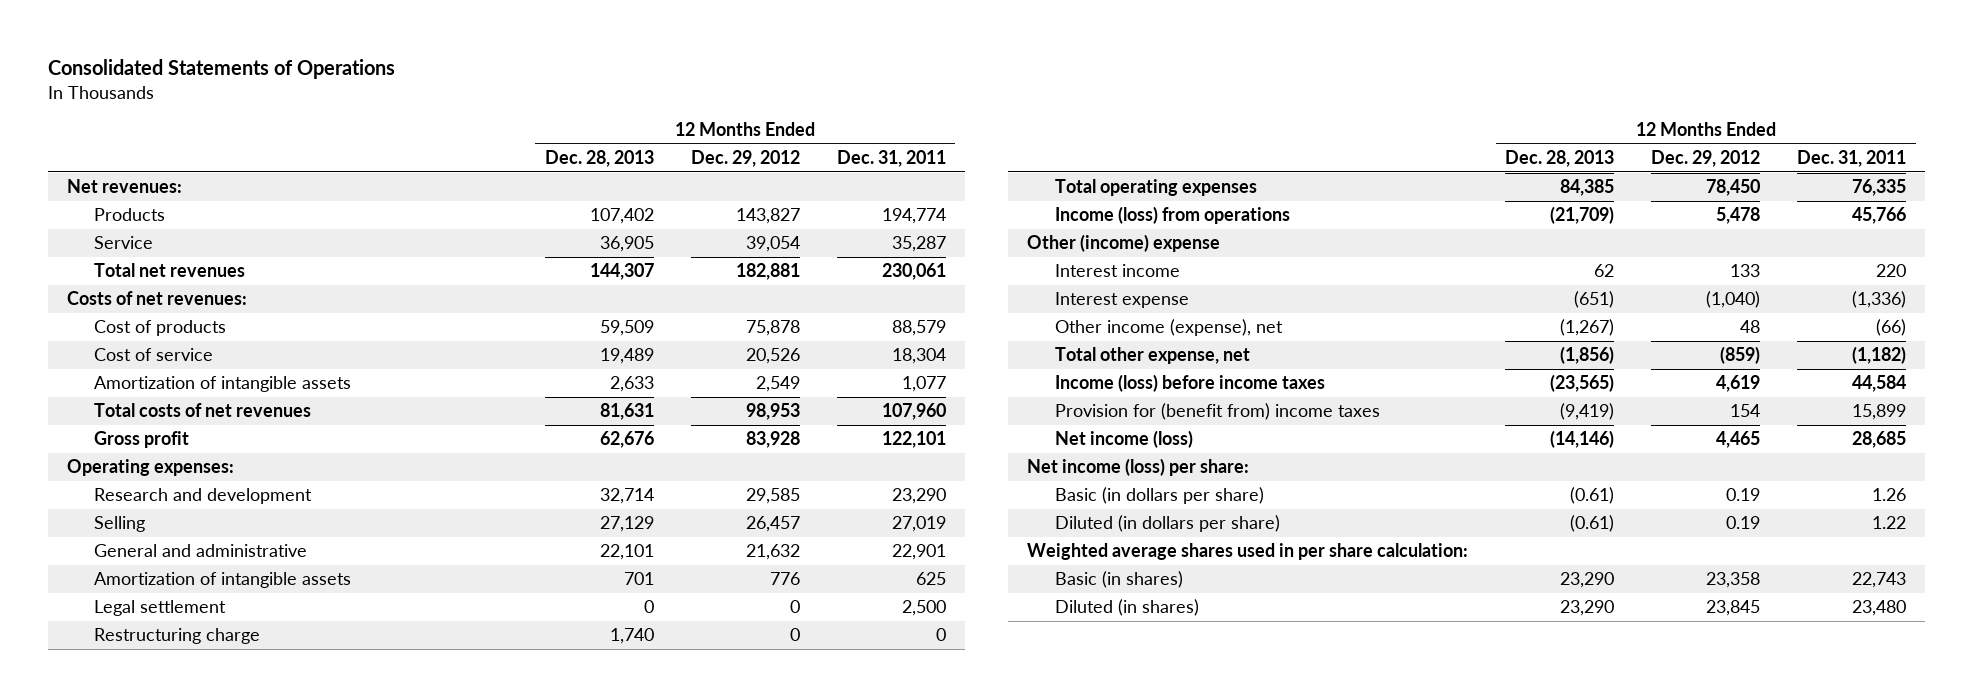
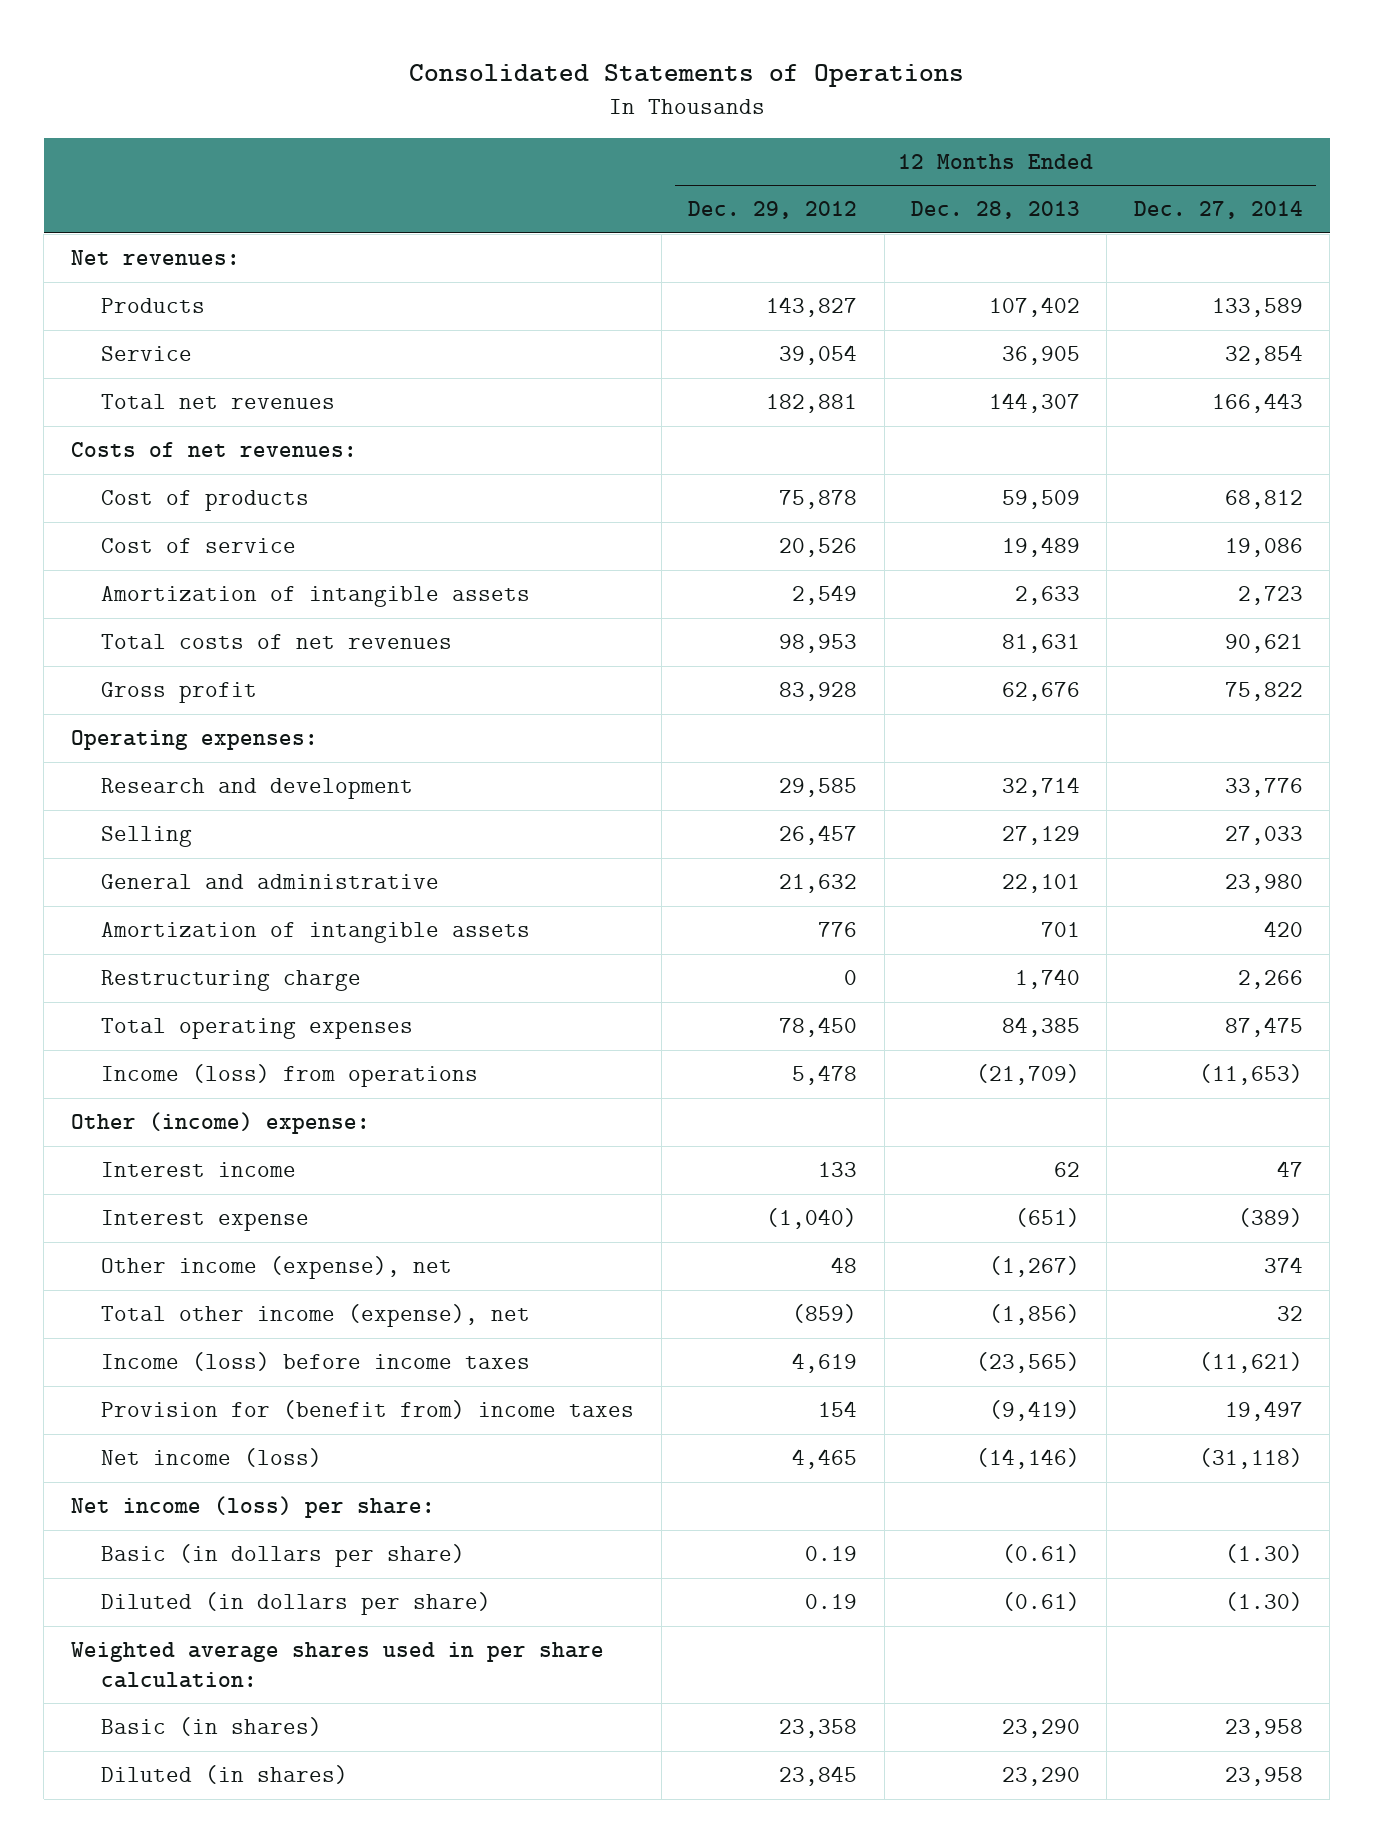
- | 12 Months Ended Dec. 28, 2013 | 12 Months Ended Dec. 29, 2012 | 12 Months Ended Dec. 31, 2011
+ | 12 Months Ended Dec. 29, 2012 | 12 Months Ended Dec. 28, 2013 | 12 Months Ended Dec. 27, 2014
- Legal settlement | 0 | 0 | 2,500
- Other (income) expense
+ Other (income) expense:
- Total other expense, net | (1,856) | (859) | (1,182)
+ Total other income (expense), net | (859) | (1,856) | 32

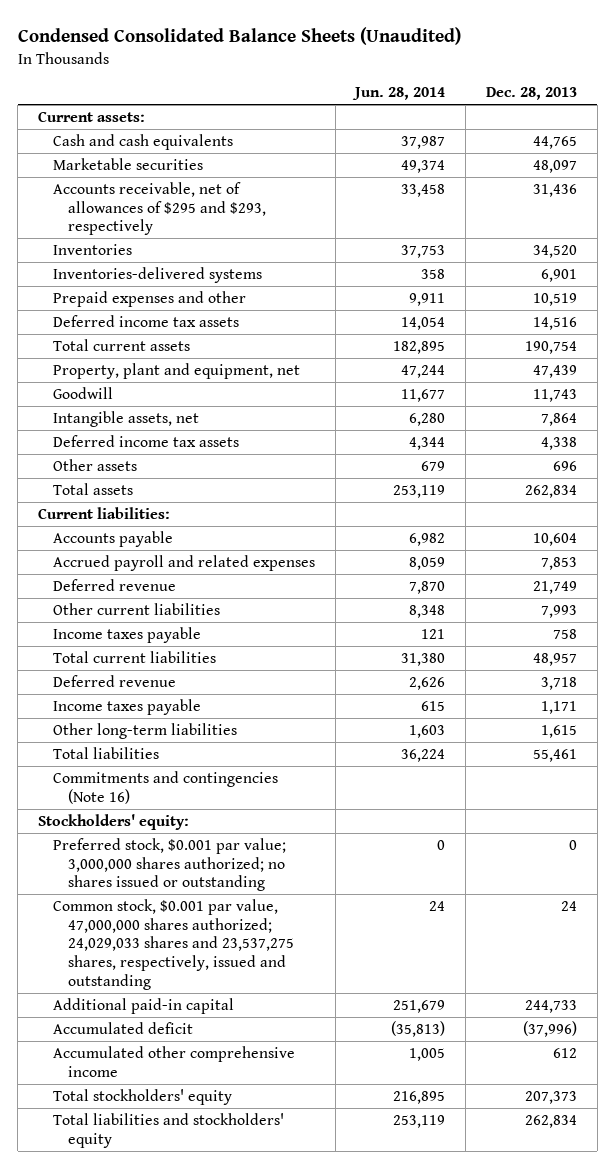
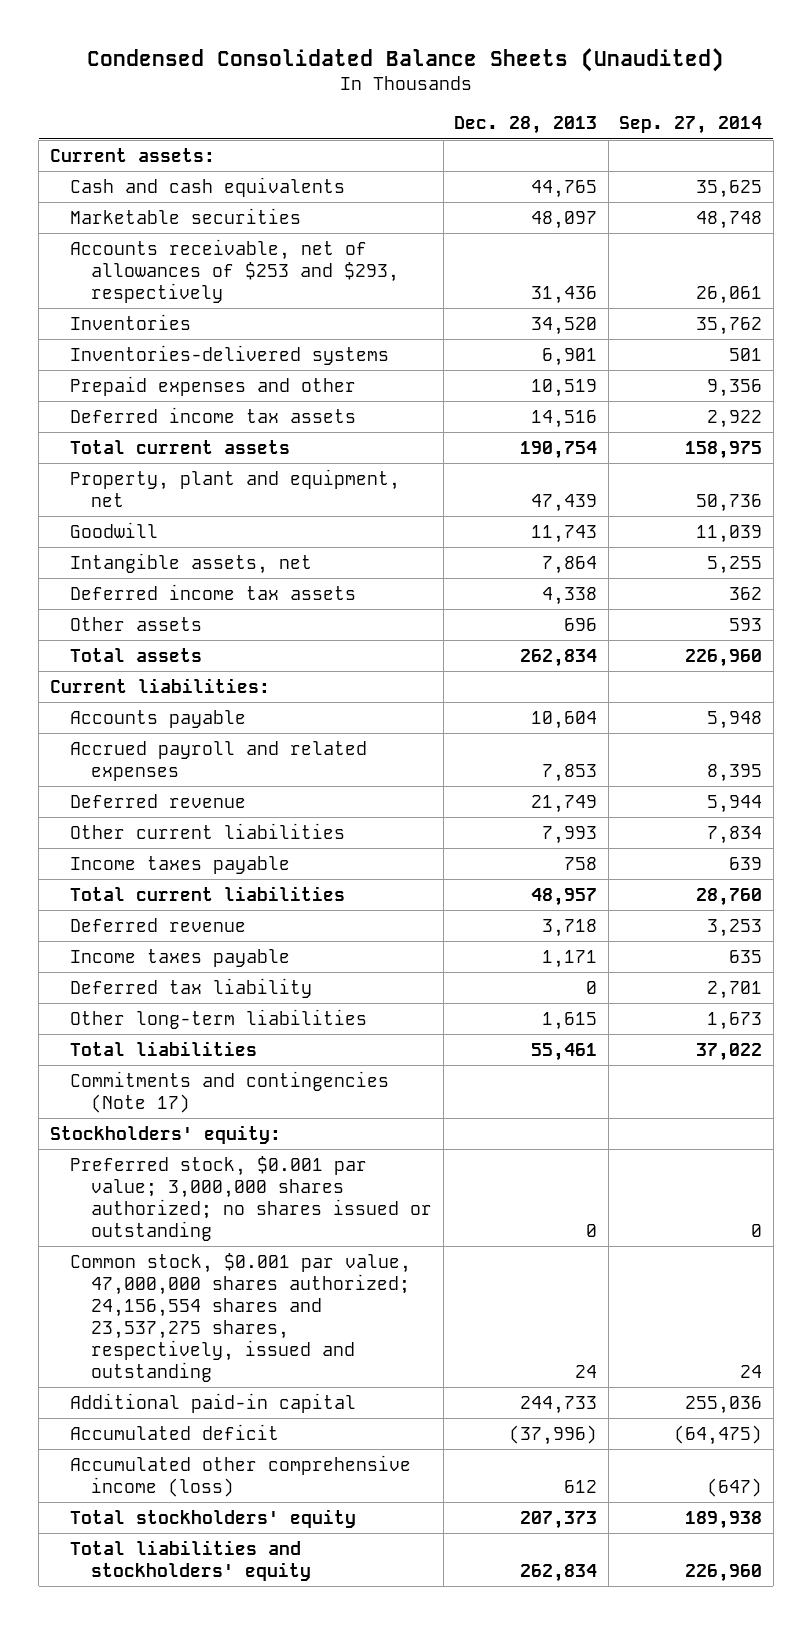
- | Jun. 28, 2014 | Dec. 28, 2013
+ | Dec. 28, 2013 | Sep. 27, 2014
- Accounts receivable, net of allowances of $295 and $293, respectively | 33,458 | 31,436
+ Accounts receivable, net of allowances of $253 and $293, respectively | 31,436 | 26,061
+ Deferred tax liability | 0 | 2,701
- Commitments and contingencies (Note 16)
+ Commitments and contingencies (Note 17)
- Common stock, $0.001 par value, 47,000,000 shares authorized; 24,029,033 shares and 23,537,275 shares, respectively, issued and outstanding | 24 | 24
+ Common stock, $0.001 par value, 47,000,000 shares authorized; 24,156,554 shares and 23,537,275 shares, respectively, issued and outstanding | 24 | 24
- Accumulated other comprehensive income | 1,005 | 612
+ Accumulated other comprehensive income (loss) | 612 | (647)

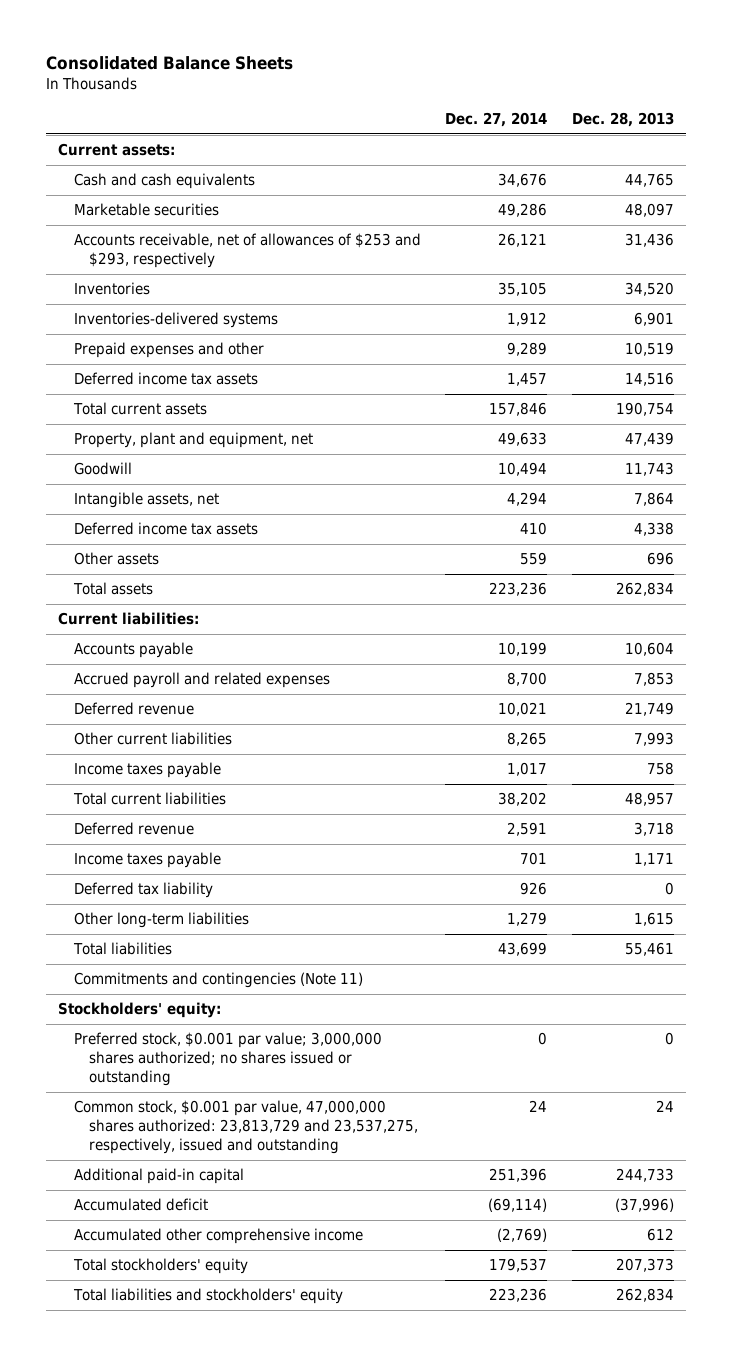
- Condensed Consolidated Balance Sheets (Unaudited)
+ Consolidated Balance Sheets
- | Dec. 28, 2013 | Sep. 27, 2014
+ | Dec. 27, 2014 | Dec. 28, 2013
- Commitments and contingencies (Note 17)
+ Commitments and contingencies (Note 11)
- Common stock, $0.001 par value, 47,000,000 shares authorized; 24,156,554 shares and 23,537,275 shares, respectively, issued and outstanding | 24 | 24
+ Common stock, $0.001 par value, 47,000,000 shares authorized: 23,813,729 and 23,537,275, respectively, issued and outstanding | 24 | 24
- Accumulated other comprehensive income (loss) | 612 | (647)
+ Accumulated other comprehensive income | (2,769) | 612

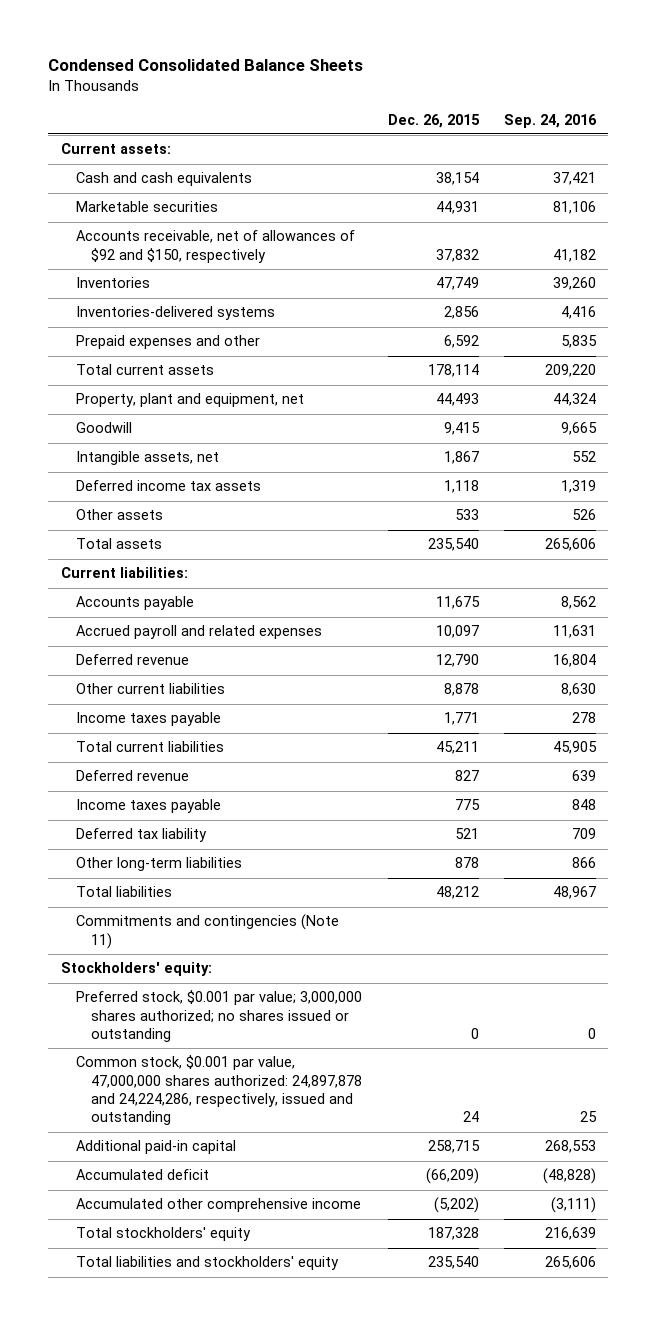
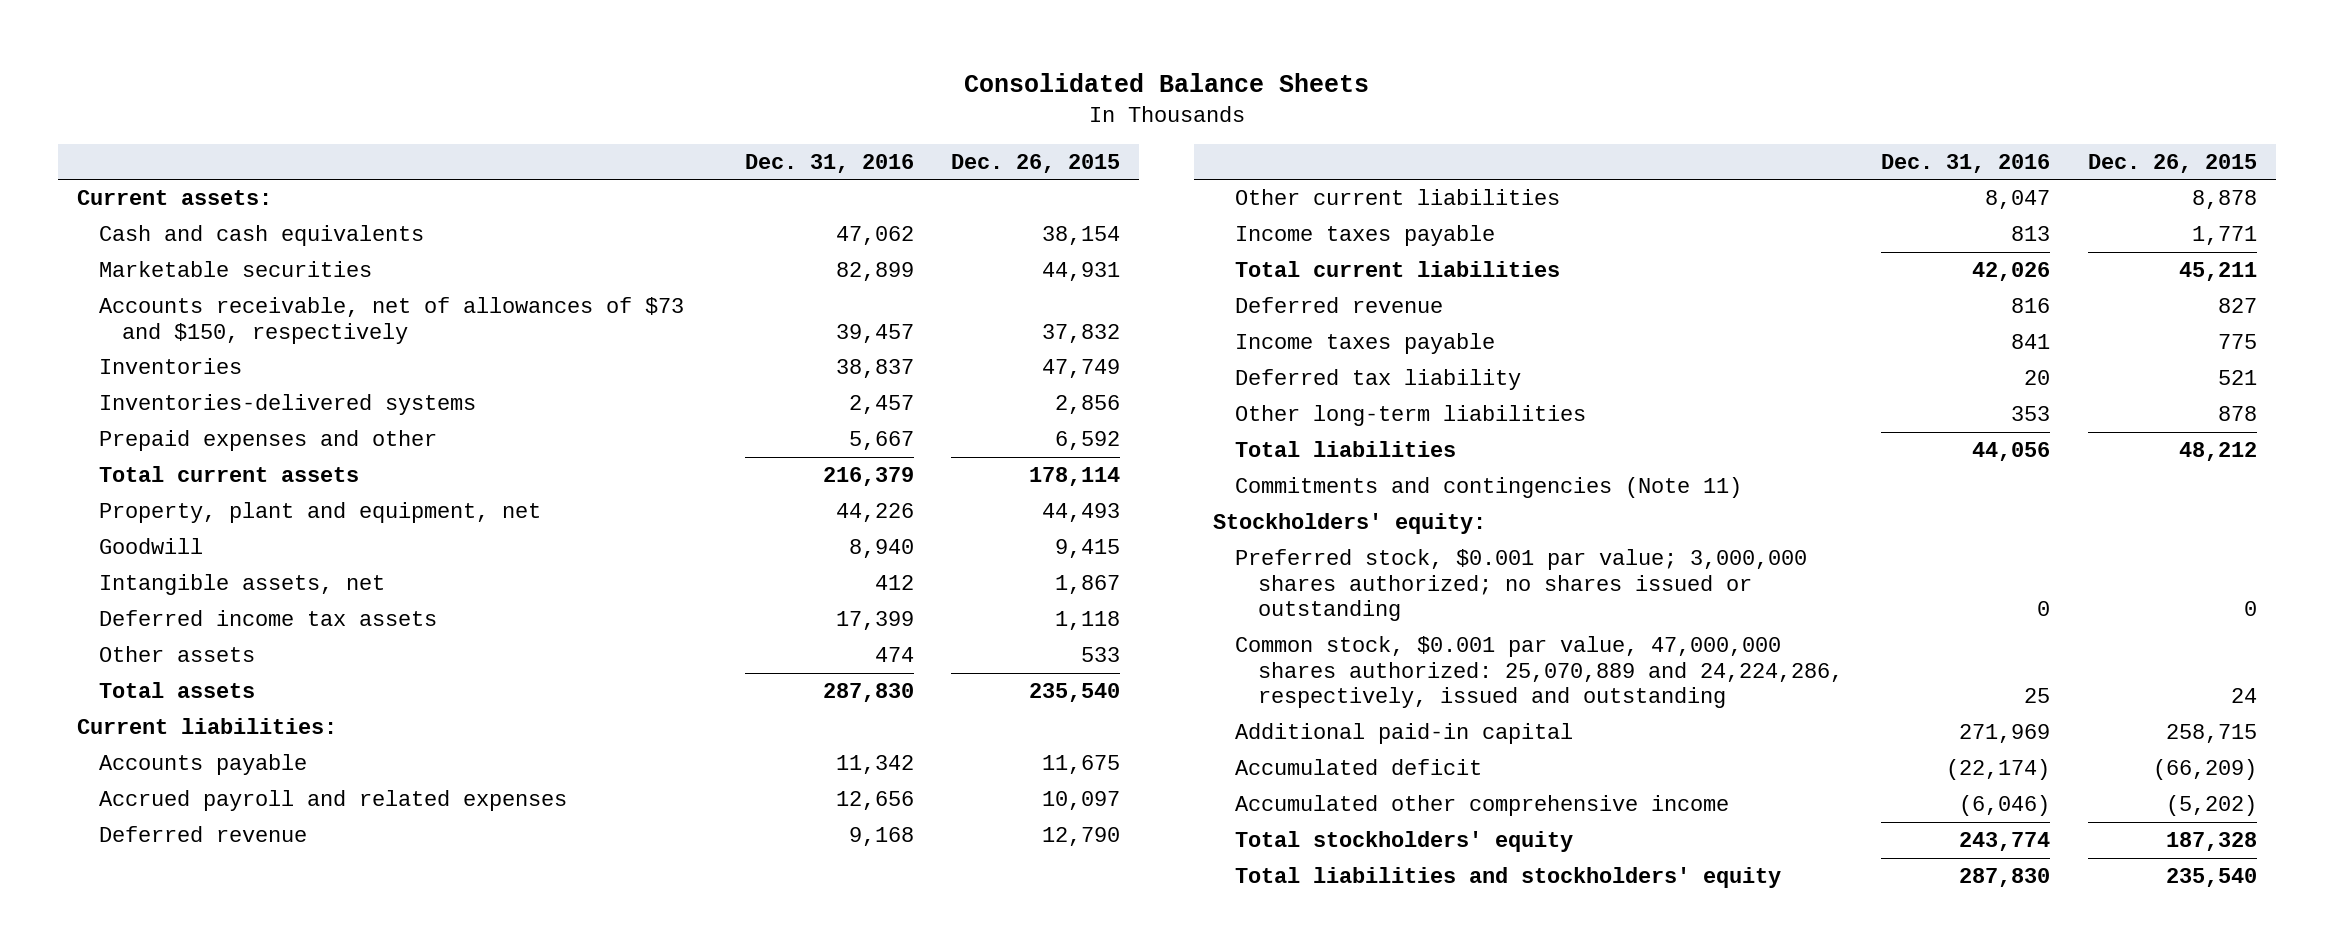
- Condensed Consolidated Balance Sheets
+ Consolidated Balance Sheets
- | Dec. 26, 2015 | Sep. 24, 2016
+ | Dec. 31, 2016 | Dec. 26, 2015
- Accounts receivable, net of allowances of $92 and $150, respectively | 37,832 | 41,182
+ Accounts receivable, net of allowances of $73 and $150, respectively | 39,457 | 37,832
- Common stock, $0.001 par value, 47,000,000 shares authorized: 24,897,878 and 24,224,286, respectively, issued and outstanding | 24 | 25
+ Common stock, $0.001 par value, 47,000,000 shares authorized: 25,070,889 and 24,224,286, respectively, issued and outstanding | 25 | 24

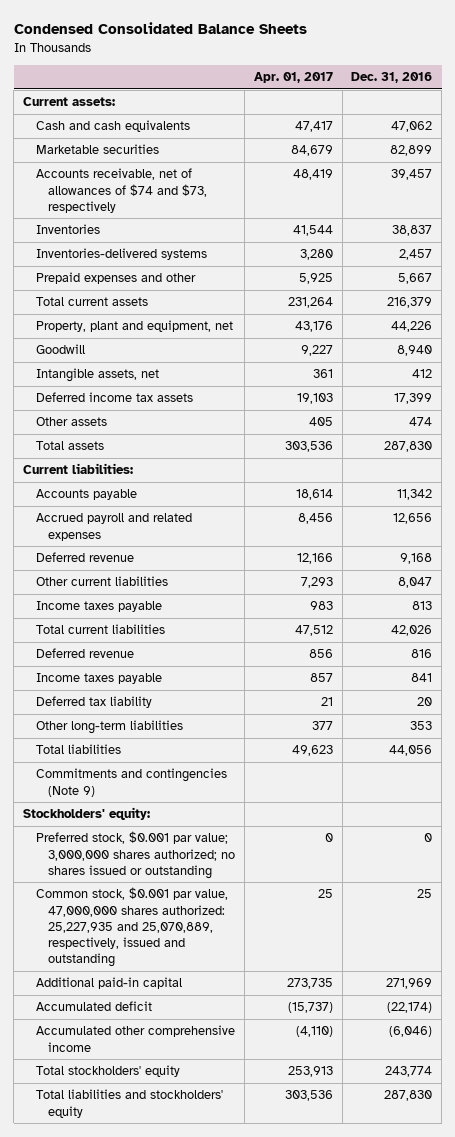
- Consolidated Balance Sheets
+ Condensed Consolidated Balance Sheets
- | Dec. 31, 2016 | Dec. 26, 2015
+ | Apr. 01, 2017 | Dec. 31, 2016
- Accounts receivable, net of allowances of $73 and $150, respectively | 39,457 | 37,832
+ Accounts receivable, net of allowances of $74 and $73, respectively | 48,419 | 39,457
- Commitments and contingencies (Note 11)
+ Commitments and contingencies (Note 9)
- Common stock, $0.001 par value, 47,000,000 shares authorized: 25,070,889 and 24,224,286, respectively, issued and outstanding | 25 | 24
+ Common stock, $0.001 par value, 47,000,000 shares authorized: 25,227,935 and 25,070,889, respectively, issued and outstanding | 25 | 25

